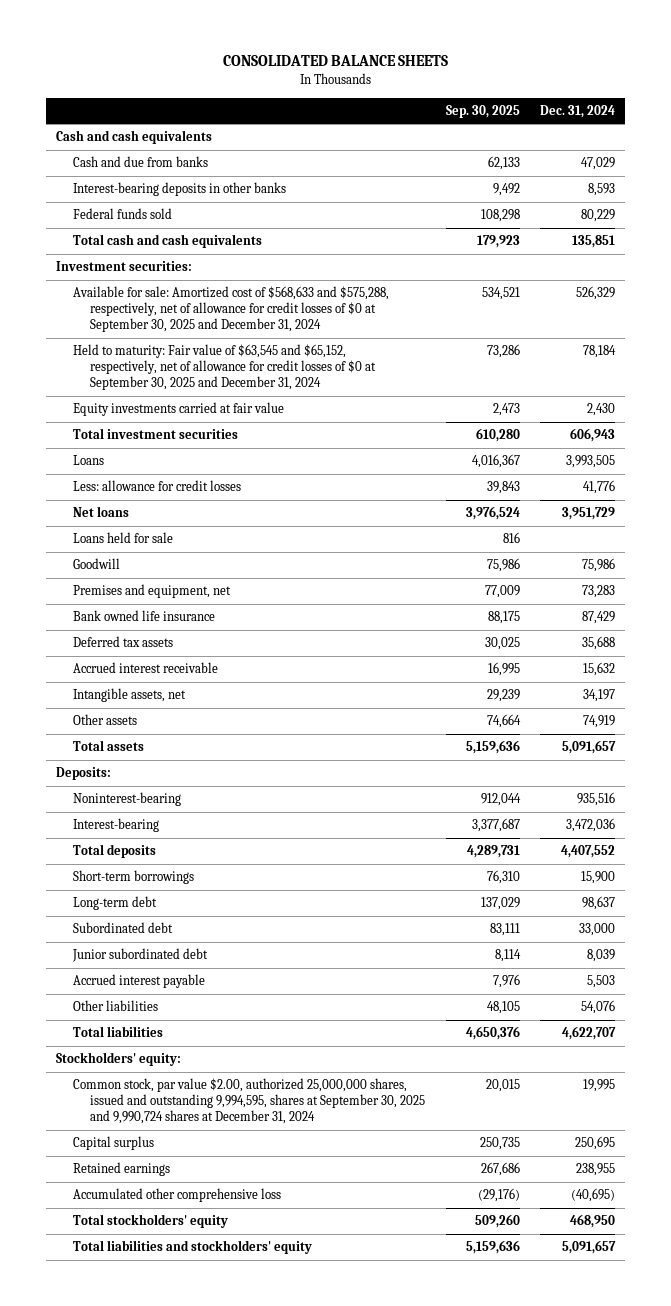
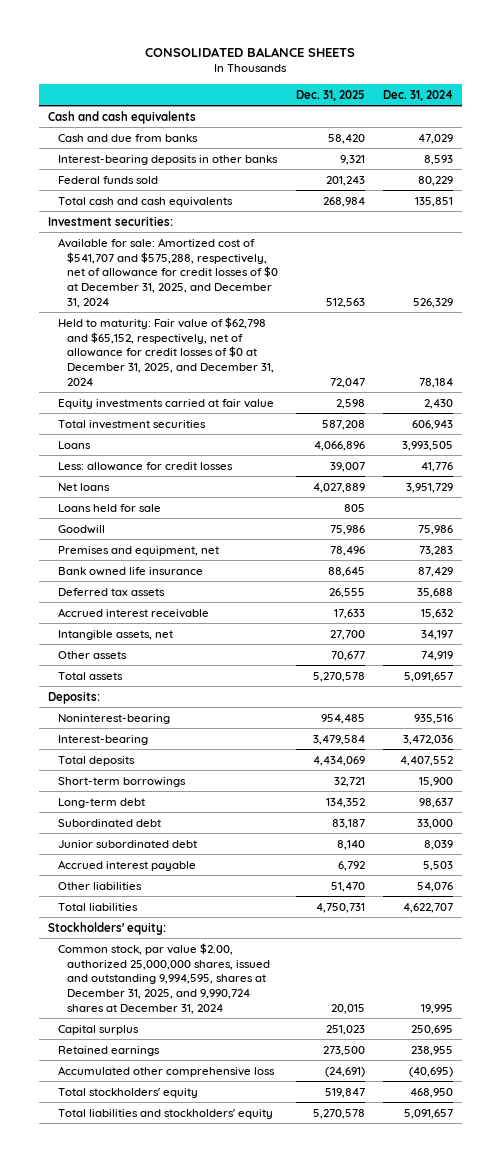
- | Sep. 30, 2025 | Dec. 31, 2024
+ | Dec. 31, 2025 | Dec. 31, 2024
- Available for sale: Amortized cost of $568,633 and $575,288, respectively, net of allowance for credit losses of $0 at September 30, 2025 and December 31, 2024 | 534,521 | 526,329
- Held to maturity: Fair value of $63,545 and $65,152, respectively, net of allowance for credit losses of $0 at September 30, 2025 and December 31, 2024 | 73,286 | 78,184
+ Available for sale: Amortized cost of $541,707 and $575,288, respectively, net of allowance for credit losses of $0 at December 31, 2025, and December 31, 2024 | 512,563 | 526,329
+ Held to maturity: Fair value of $62,798 and $65,152, respectively, net of allowance for credit losses of $0 at December 31, 2025, and December 31, 2024 | 72,047 | 78,184
- Common stock, par value $2.00, authorized 25,000,000 shares, issued and outstanding 9,994,595, shares at September 30, 2025 and 9,990,724 shares at December 31, 2024 | 20,015 | 19,995
+ Common stock, par value $2.00, authorized 25,000,000 shares, issued and outstanding 9,994,595, shares at December 31, 2025, and 9,990,724 shares at December 31, 2024 | 20,015 | 19,995

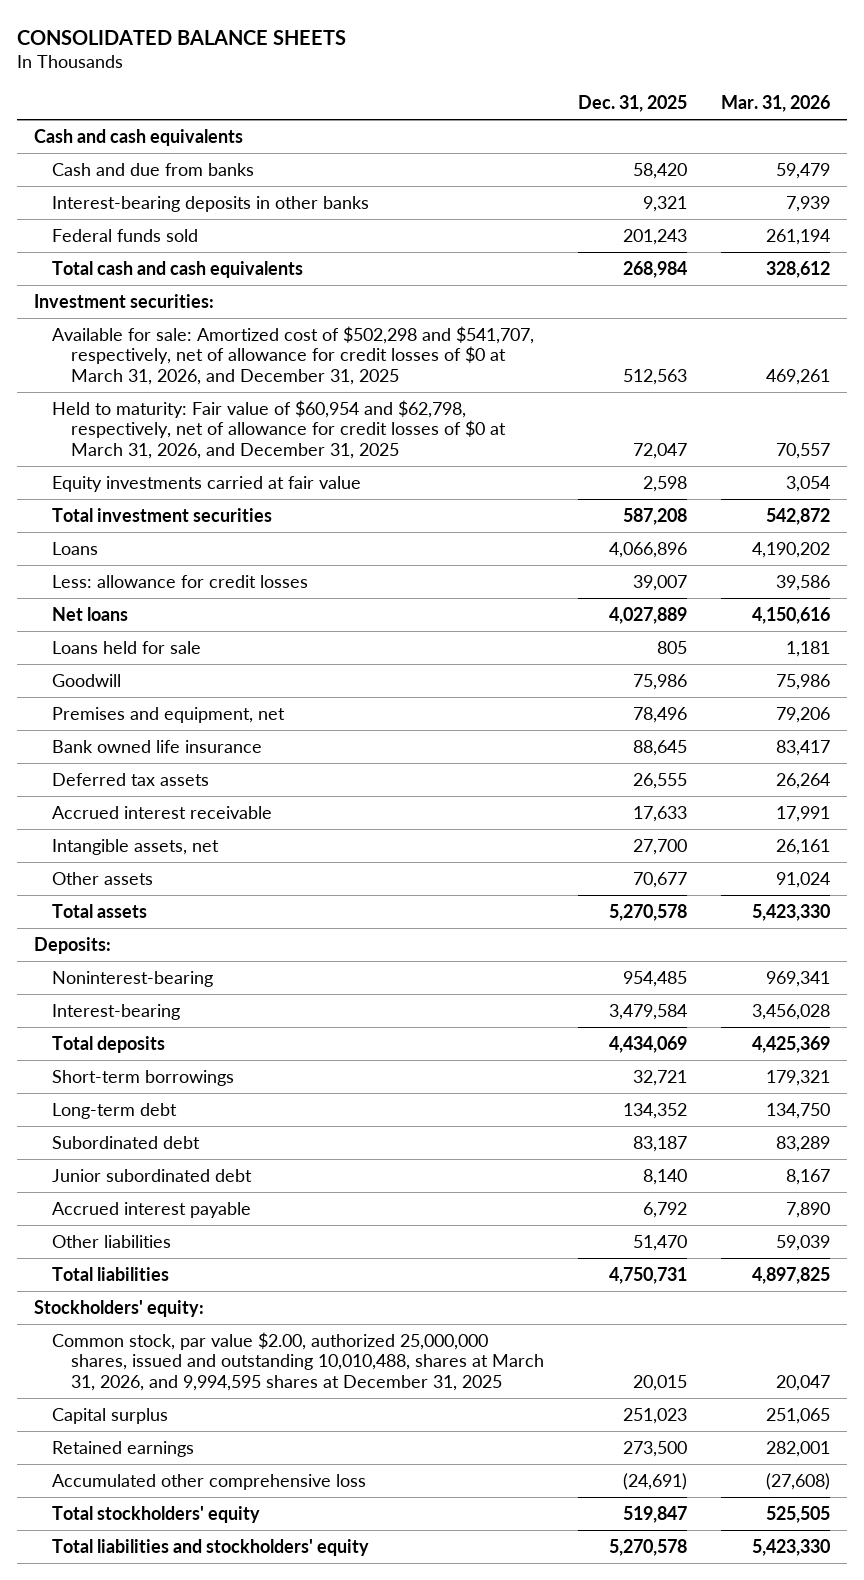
- | Dec. 31, 2025 | Dec. 31, 2024
+ | Dec. 31, 2025 | Mar. 31, 2026
- Available for sale: Amortized cost of $541,707 and $575,288, respectively, net of allowance for credit losses of $0 at December 31, 2025, and December 31, 2024 | 512,563 | 526,329
- Held to maturity: Fair value of $62,798 and $65,152, respectively, net of allowance for credit losses of $0 at December 31, 2025, and December 31, 2024 | 72,047 | 78,184
+ Available for sale: Amortized cost of $502,298 and $541,707, respectively, net of allowance for credit losses of $0 at March 31, 2026, and December 31, 2025 | 512,563 | 469,261
+ Held to maturity: Fair value of $60,954 and $62,798, respectively, net of allowance for credit losses of $0 at March 31, 2026, and December 31, 2025 | 72,047 | 70,557
- Common stock, par value $2.00, authorized 25,000,000 shares, issued and outstanding 9,994,595, shares at December 31, 2025, and 9,990,724 shares at December 31, 2024 | 20,015 | 19,995
+ Common stock, par value $2.00, authorized 25,000,000 shares, issued and outstanding 10,010,488, shares at March 31, 2026, and 9,994,595 shares at December 31, 2025 | 20,015 | 20,047

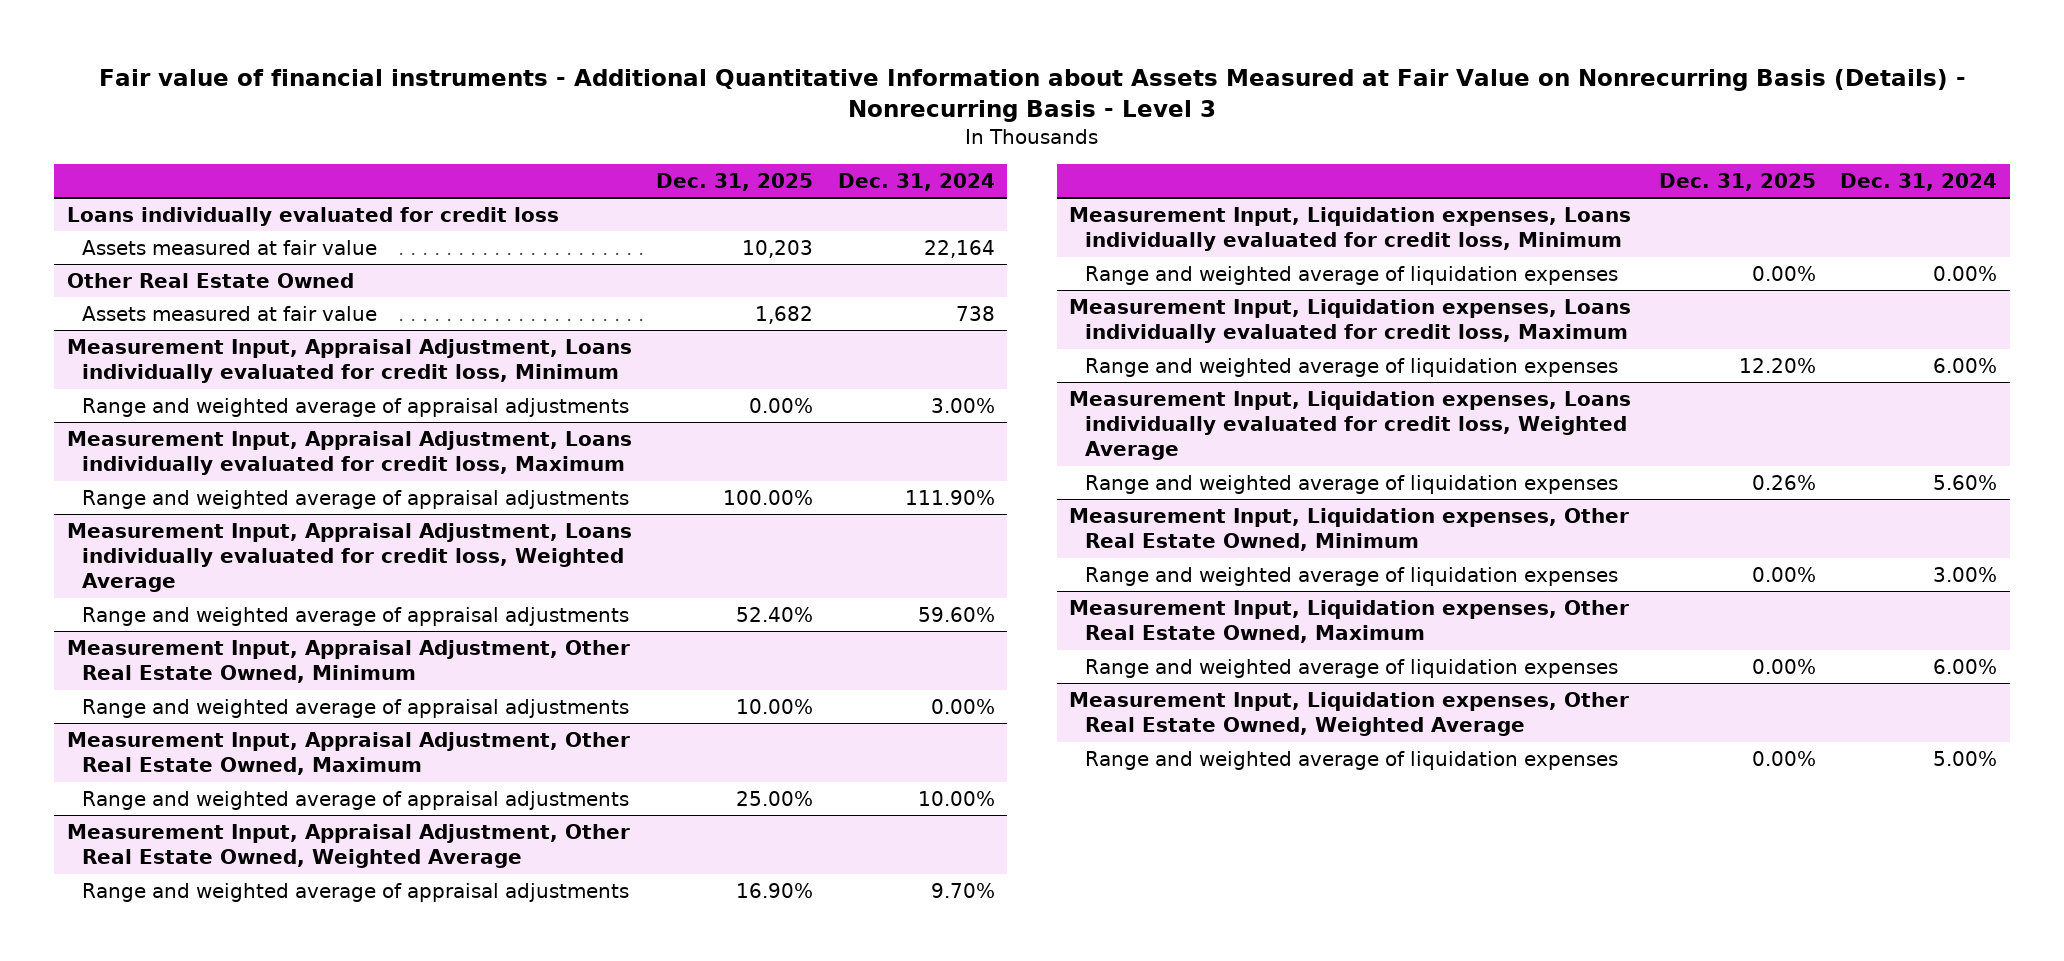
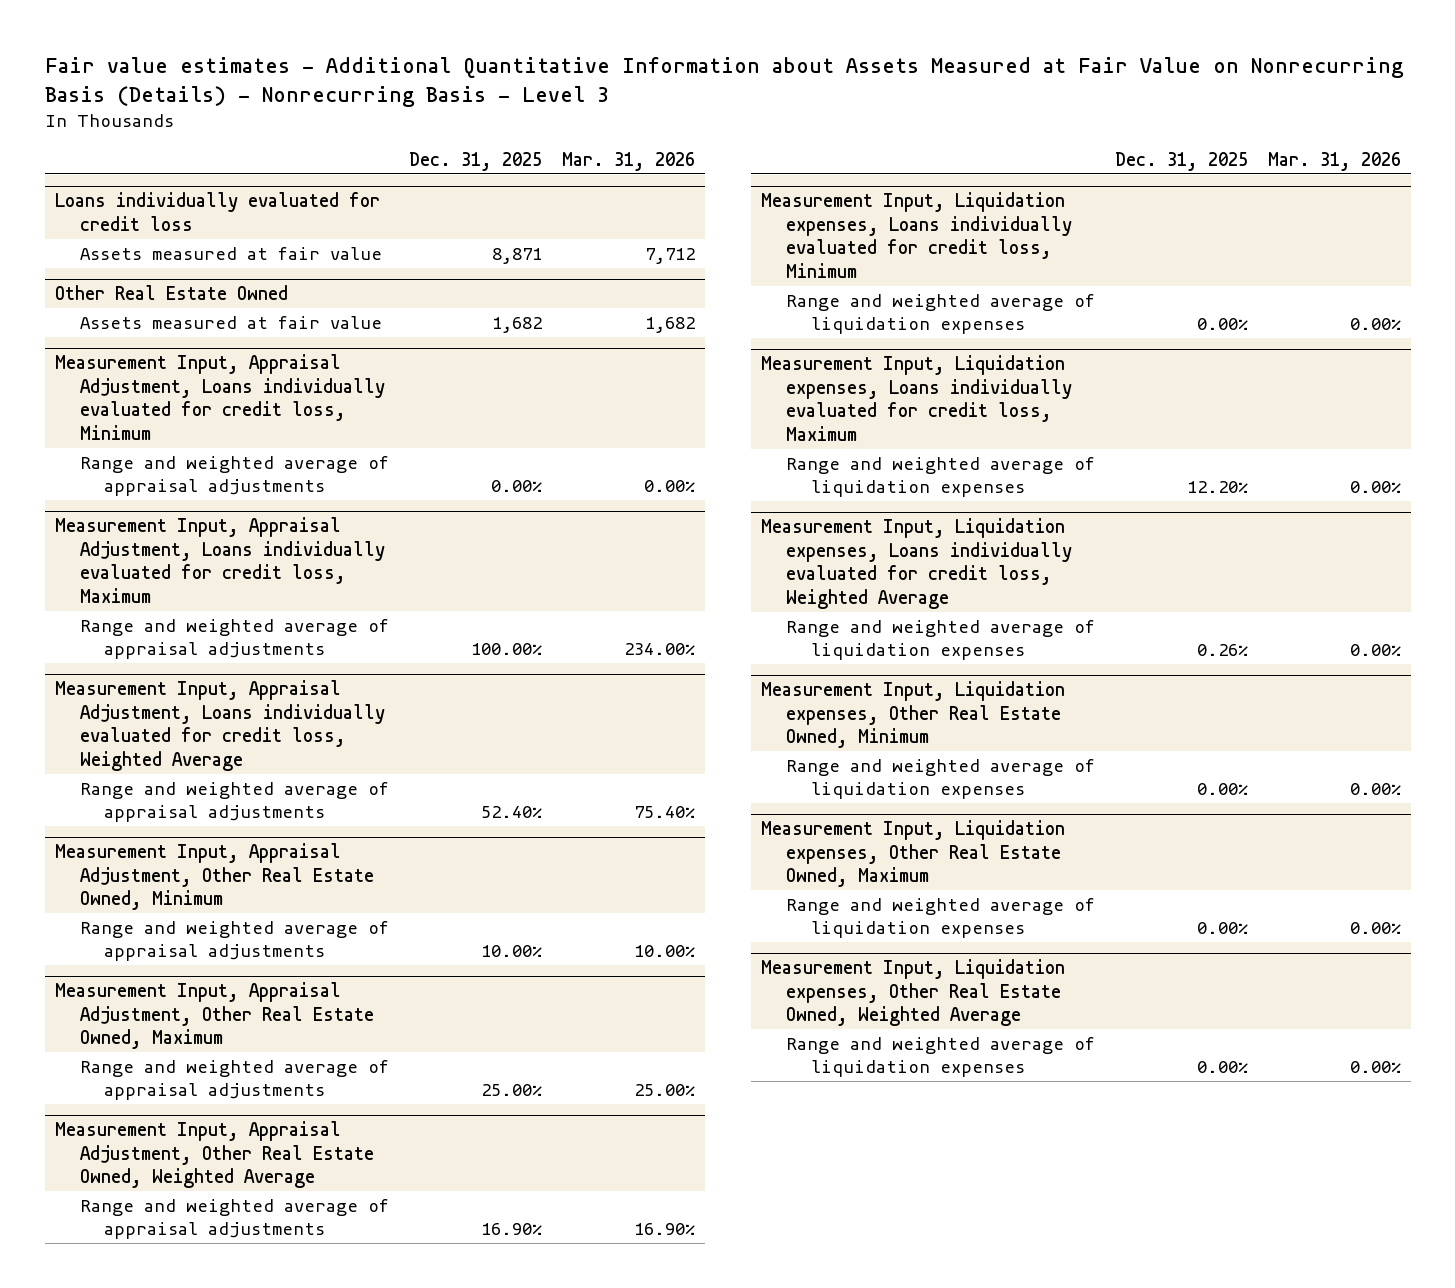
- Fair value of financial instruments - Additional Quantitative Information about Assets Measured at Fair Value on Nonrecurring Basis (Details) - Nonrecurring Basis - Level 3
+ Fair value estimates - Additional Quantitative Information about Assets Measured at Fair Value on Nonrecurring Basis (Details) - Nonrecurring Basis - Level 3
- | Dec. 31, 2025 | Dec. 31, 2024
+ | Dec. 31, 2025 | Mar. 31, 2026
@ Loans individually evaluated for credit loss
- Assets measured at fair value | 10,203 | 22,164
+ Assets measured at fair value | 8,871 | 7,712

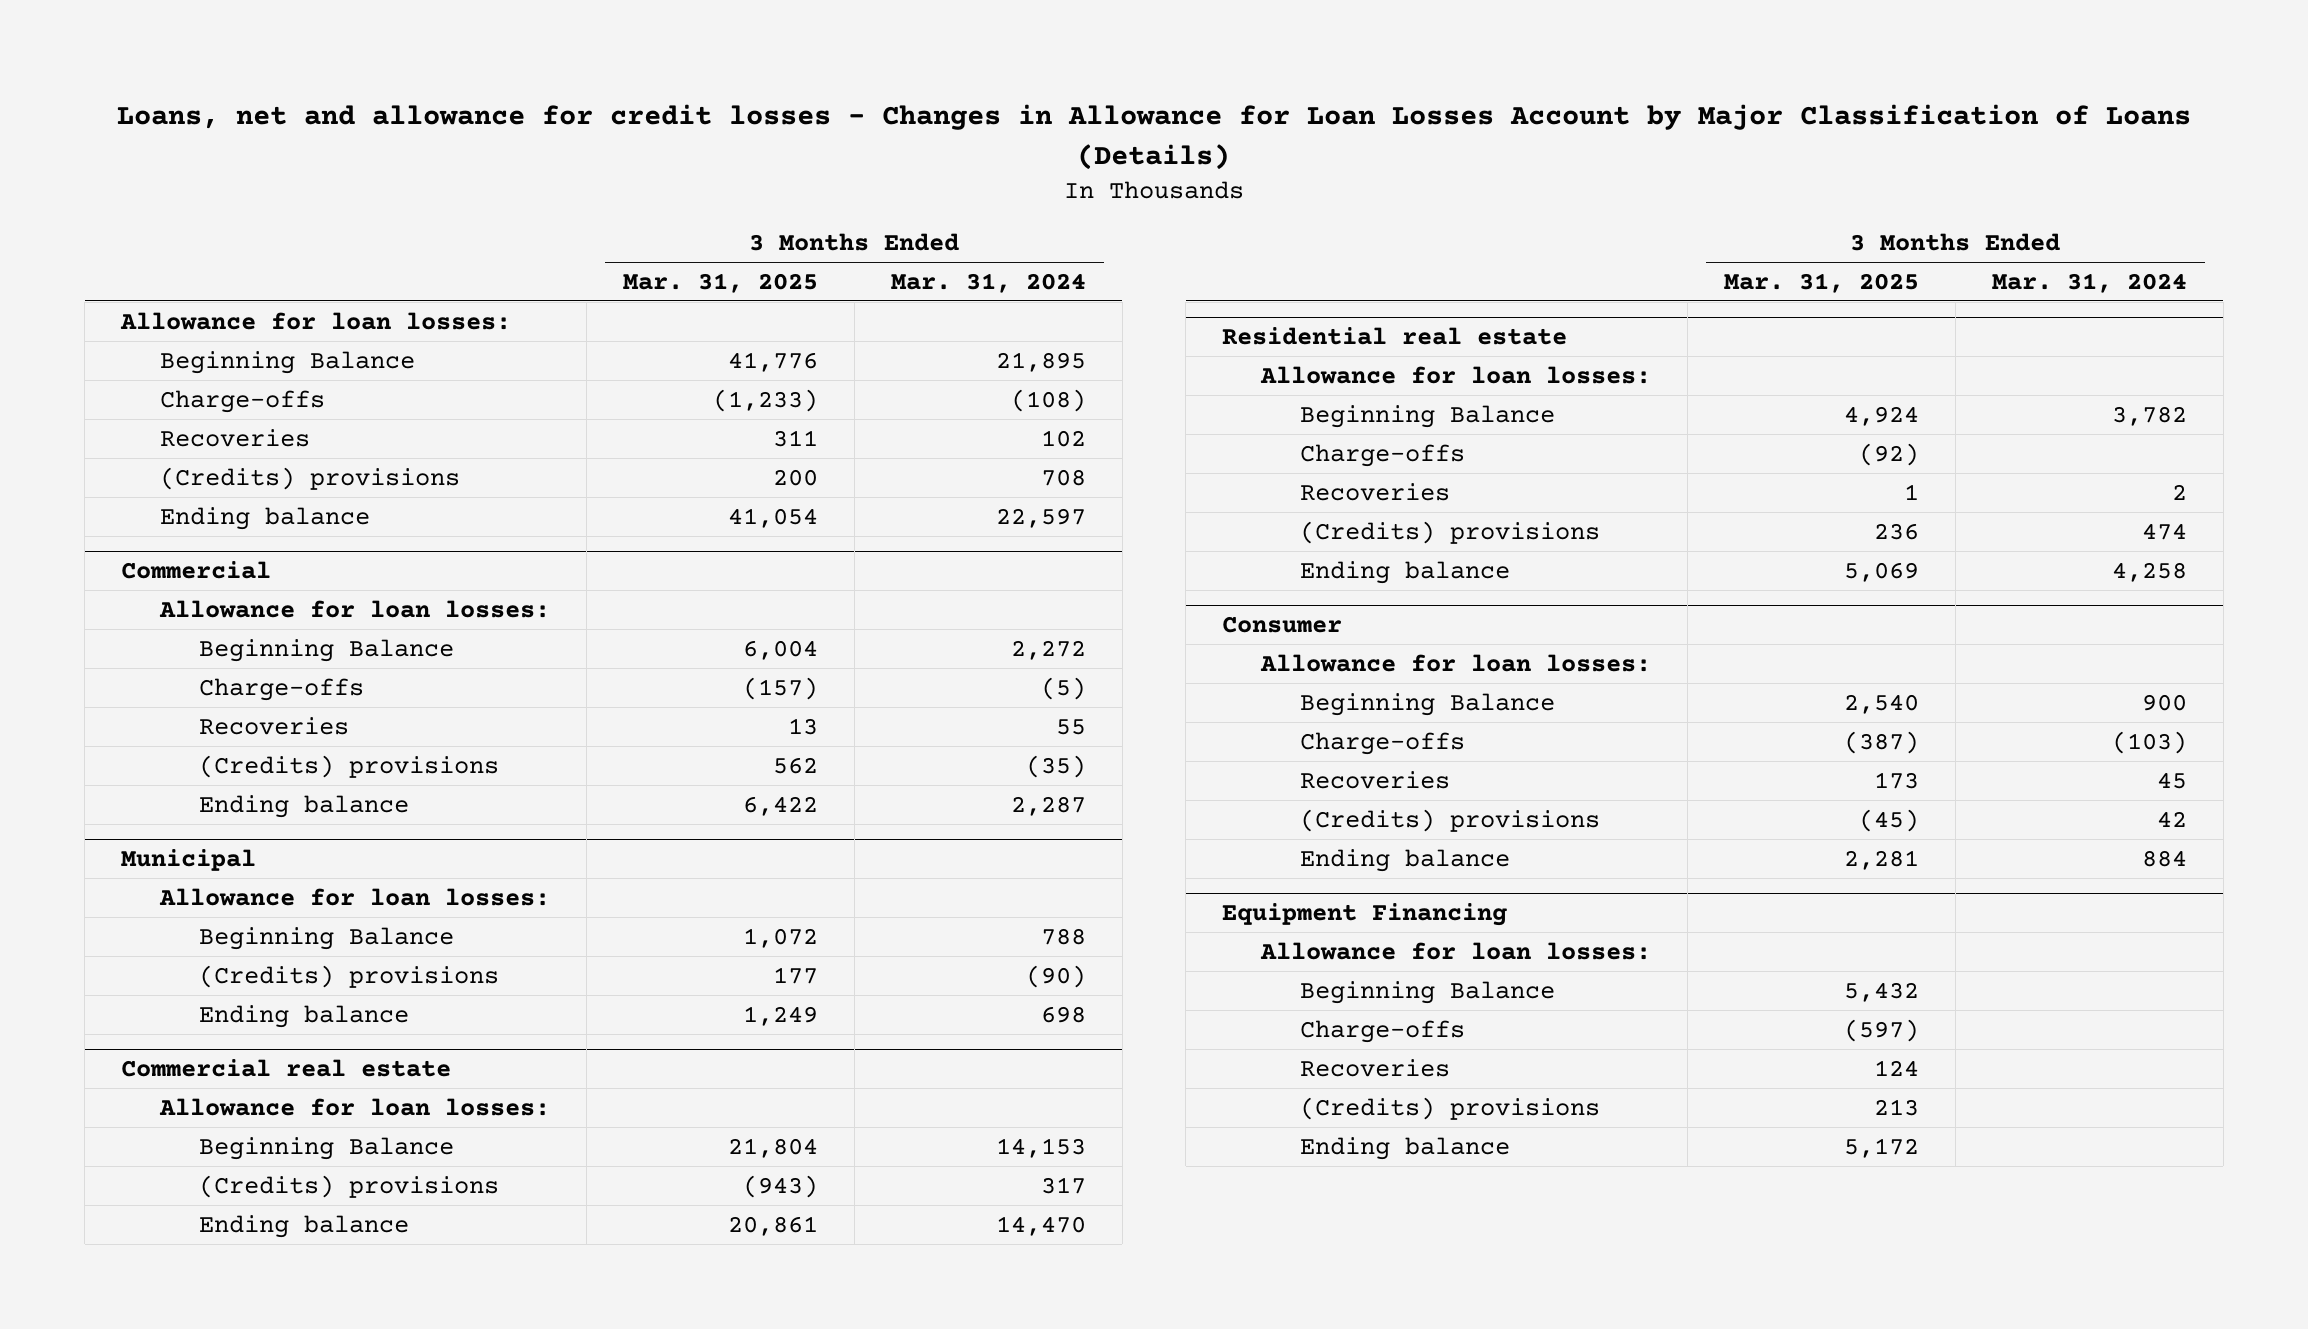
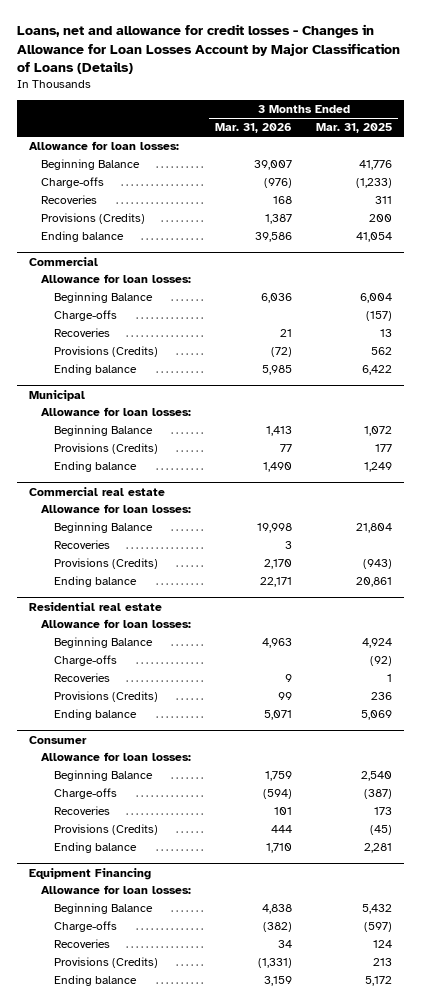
- | 3 Months Ended Mar. 31, 2025 | 3 Months Ended Mar. 31, 2024
+ | 3 Months Ended Mar. 31, 2026 | 3 Months Ended Mar. 31, 2025
- (Credits) provisions | 200 | 708
+ Provisions (Credits) | 1,387 | 200
@ Commercial
- (Credits) provisions | 562 | (35)
+ Provisions (Credits) | (72) | 562
@ Municipal
- (Credits) provisions | 177 | (90)
+ Provisions (Credits) | 77 | 177
@ Commercial real estate
- (Credits) provisions | (943) | 317
+ Recoveries | 3 |
+ Provisions (Credits) | 2,170 | (943)
@ Residential real estate
- (Credits) provisions | 236 | 474
+ Provisions (Credits) | 99 | 236
@ Consumer
- (Credits) provisions | (45) | 42
+ Provisions (Credits) | 444 | (45)
@ Equipment Financing
- (Credits) provisions | 213 |
+ Provisions (Credits) | (1,331) | 213

